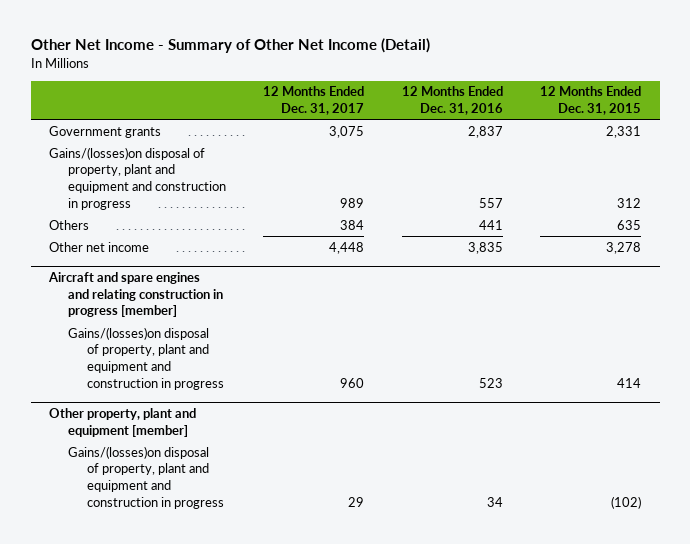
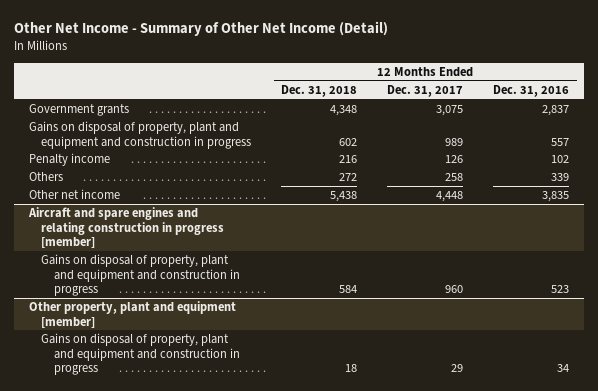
- | 12 Months Ended Dec. 31, 2017 | 12 Months Ended Dec. 31, 2016 | 12 Months Ended Dec. 31, 2015
+ | 12 Months Ended Dec. 31, 2018 | 12 Months Ended Dec. 31, 2017 | 12 Months Ended Dec. 31, 2016
- Gains/(losses)on disposal of property, plant and equipment and construction in progress | 989 | 557 | 312
- Others | 384 | 441 | 635
+ Gains on disposal of property, plant and equipment and construction in progress | 602 | 989 | 557
+ Penalty income | 216 | 126 | 102
+ Others | 272 | 258 | 339
@ Aircraft and spare engines and relating construction in progress [member]
- Gains/(losses)on disposal of property, plant and equipment and construction in progress | 960 | 523 | 414
+ Gains on disposal of property, plant and equipment and construction in progress | 584 | 960 | 523
@ Other property, plant and equipment [member]
- Gains/(losses)on disposal of property, plant and equipment and construction in progress | 29 | 34 | (102)
+ Gains on disposal of property, plant and equipment and construction in progress | 18 | 29 | 34

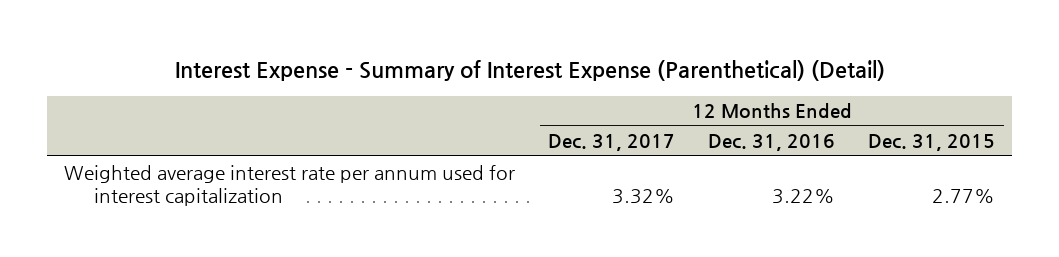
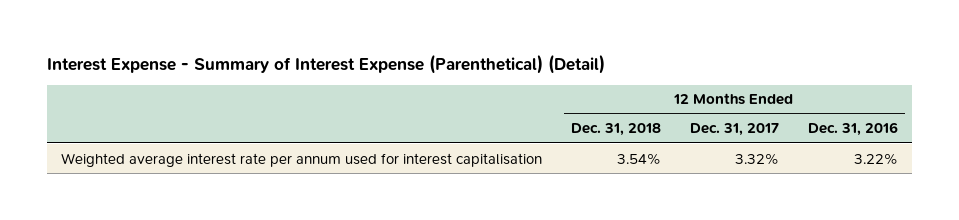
- | 12 Months Ended Dec. 31, 2017 | 12 Months Ended Dec. 31, 2016 | 12 Months Ended Dec. 31, 2015
+ | 12 Months Ended Dec. 31, 2018 | 12 Months Ended Dec. 31, 2017 | 12 Months Ended Dec. 31, 2016
- Weighted average interest rate per annum used for interest capitalization | 3.32% | 3.22% | 2.77%
+ Weighted average interest rate per annum used for interest capitalisation | 3.54% | 3.32% | 3.22%

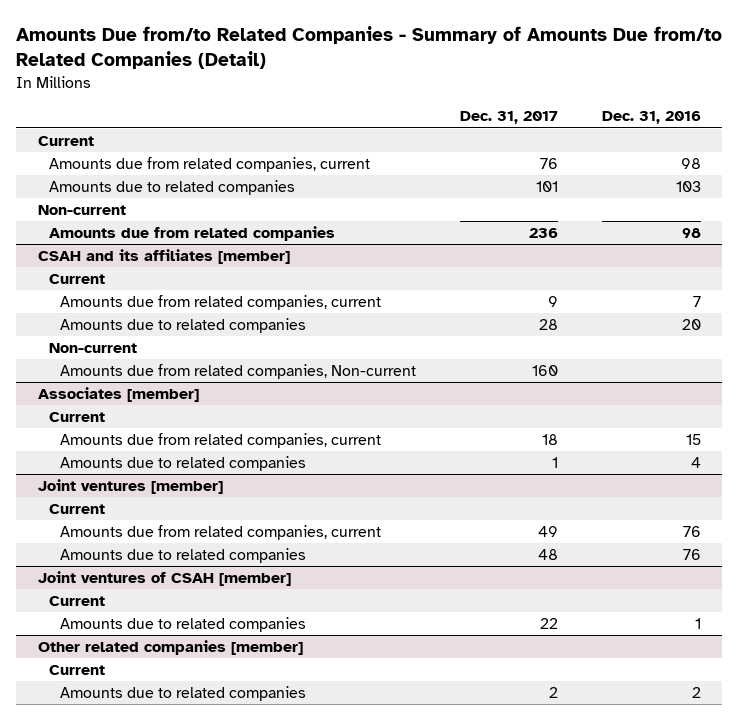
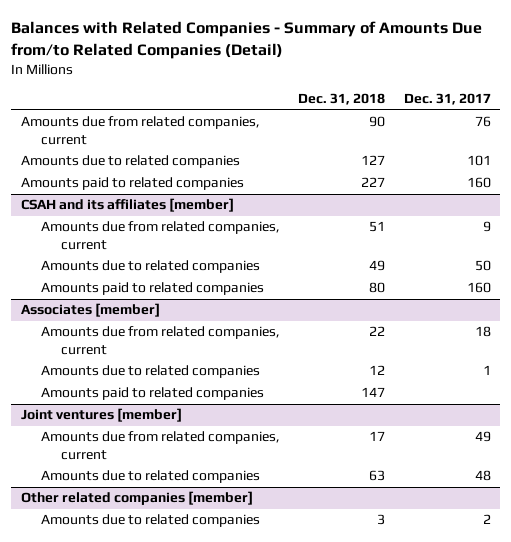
- Amounts Due from/to Related Companies - Summary of Amounts Due from/to Related Companies (Detail)
+ Balances with Related Companies - Summary of Amounts Due from/to Related Companies (Detail)
- | Dec. 31, 2017 | Dec. 31, 2016
+ | Dec. 31, 2018 | Dec. 31, 2017
- Current
- Non-current
- Amounts due from related companies | 236 | 98
+ Amounts paid to related companies | 227 | 160
@ CSAH and its affiliates [member]
- Current
- Amounts due to related companies | 28 | 20
- Non-current
- Amounts due from related companies, Non-current | 160 |
+ Amounts due to related companies | 49 | 50
+ Amounts paid to related companies | 80 | 160
@ Associates [member]
- Current
+ Amounts paid to related companies | 147 |
@ Joint ventures [member]
- Current
- Joint ventures of CSAH [member]
- Current
- Amounts due to related companies | 22 | 1
@ Other related companies [member]
- Current

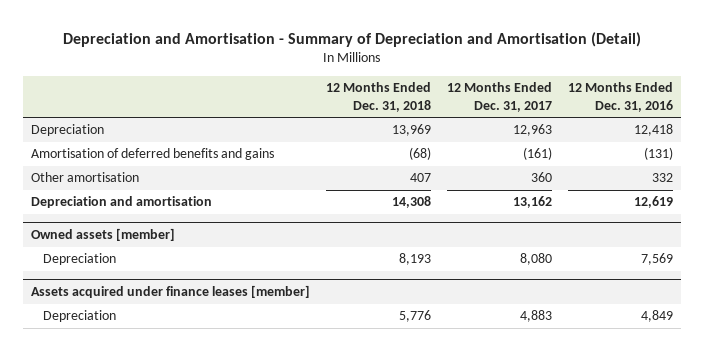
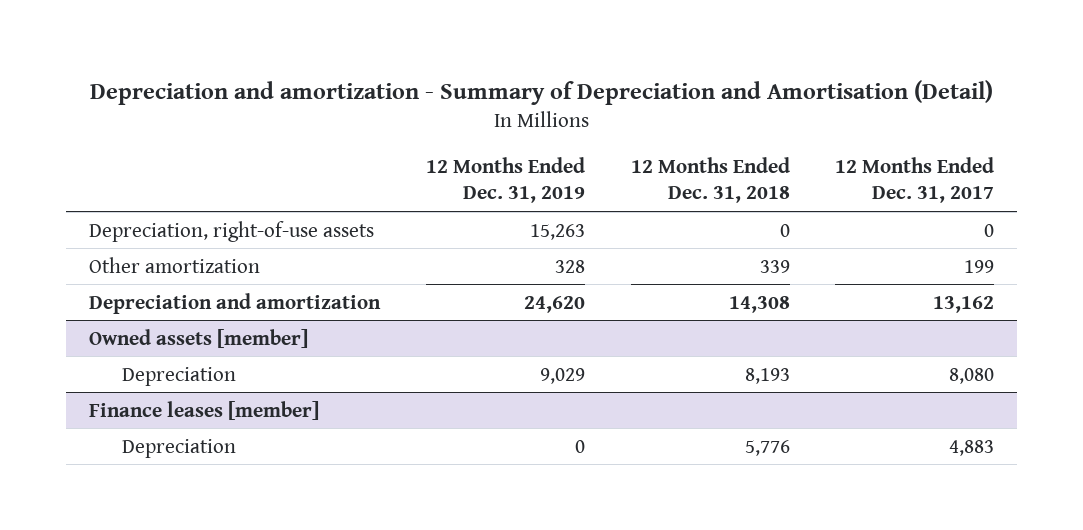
- Depreciation and Amortisation - Summary of Depreciation and Amortisation (Detail)
+ Depreciation and amortization - Summary of Depreciation and Amortisation (Detail)
- | 12 Months Ended Dec. 31, 2018 | 12 Months Ended Dec. 31, 2017 | 12 Months Ended Dec. 31, 2016
+ | 12 Months Ended Dec. 31, 2019 | 12 Months Ended Dec. 31, 2018 | 12 Months Ended Dec. 31, 2017
- Depreciation | 13,969 | 12,963 | 12,418
- Amortisation of deferred benefits and gains | (68) | (161) | (131)
- Other amortisation | 407 | 360 | 332
- Depreciation and amortisation | 14,308 | 13,162 | 12,619
+ Depreciation, right-of-use assets | 15,263 | 0 | 0
+ Other amortization | 328 | 339 | 199
+ Depreciation and amortization | 24,620 | 14,308 | 13,162
- Assets acquired under finance leases [member]
+ Finance leases [member]

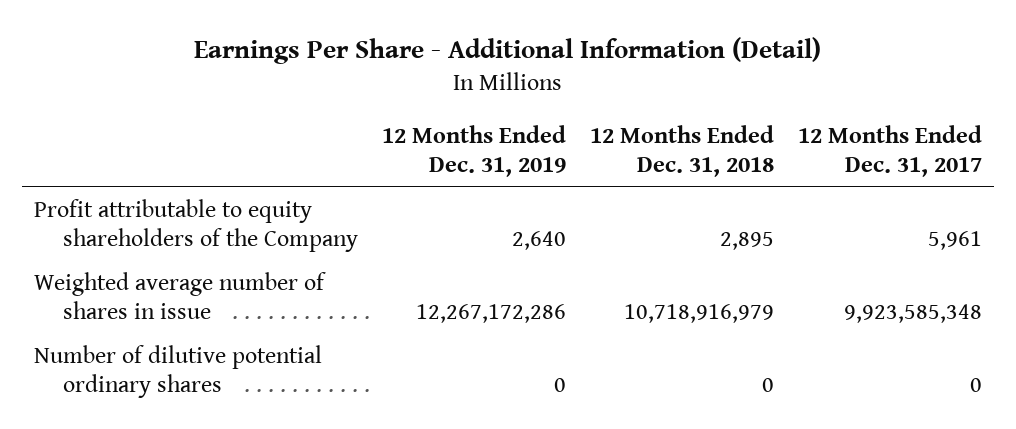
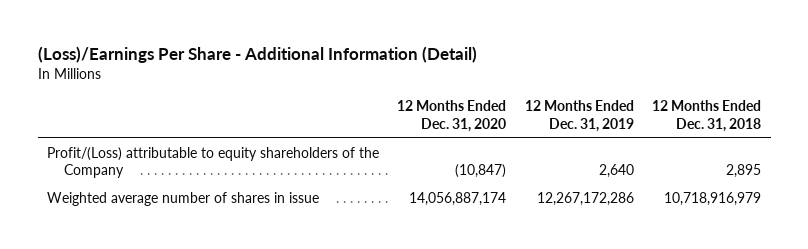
- Earnings Per Share - Additional Information (Detail)
+ (Loss)/Earnings Per Share - Additional Information (Detail)
- | 12 Months Ended Dec. 31, 2019 | 12 Months Ended Dec. 31, 2018 | 12 Months Ended Dec. 31, 2017
+ | 12 Months Ended Dec. 31, 2020 | 12 Months Ended Dec. 31, 2019 | 12 Months Ended Dec. 31, 2018
- Profit attributable to equity shareholders of the Company | 2,640 | 2,895 | 5,961
+ Profit/(Loss) attributable to equity shareholders of the Company | (10,847) | 2,640 | 2,895
- Number of dilutive potential ordinary shares | 0 | 0 | 0

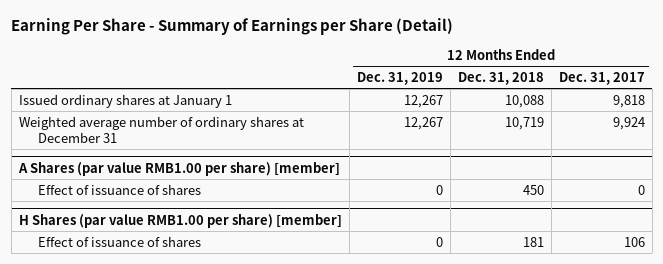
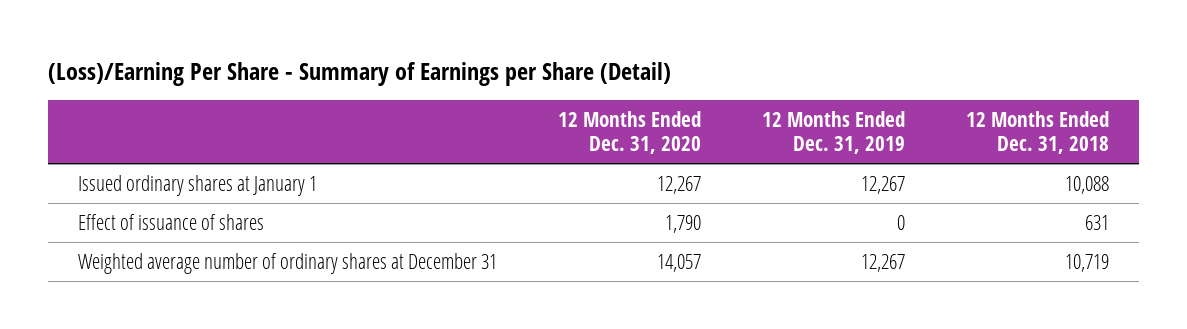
- Earning Per Share - Summary of Earnings per Share (Detail)
+ (Loss)/Earning Per Share - Summary of Earnings per Share (Detail)
- | 12 Months Ended Dec. 31, 2019 | 12 Months Ended Dec. 31, 2018 | 12 Months Ended Dec. 31, 2017
+ | 12 Months Ended Dec. 31, 2020 | 12 Months Ended Dec. 31, 2019 | 12 Months Ended Dec. 31, 2018
+ Effect of issuance of shares | 1,790 | 0 | 631
- A Shares (par value RMB1.00 per share) [member]
- Effect of issuance of shares | 0 | 450 | 0
- H Shares (par value RMB1.00 per share) [member]
- Effect of issuance of shares | 0 | 181 | 106

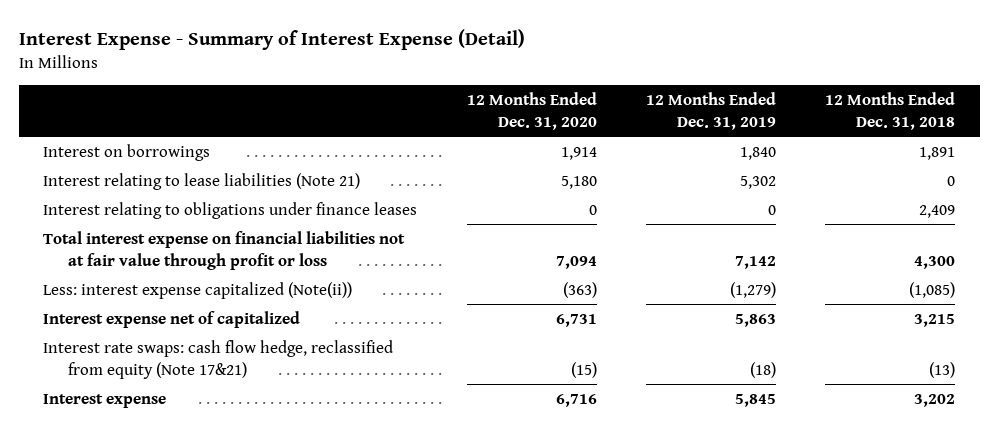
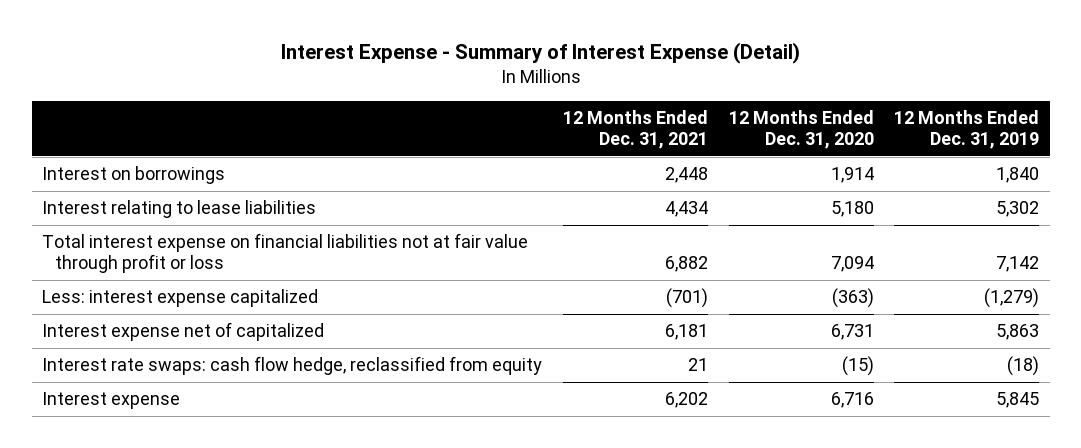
- | 12 Months Ended Dec. 31, 2020 | 12 Months Ended Dec. 31, 2019 | 12 Months Ended Dec. 31, 2018
+ | 12 Months Ended Dec. 31, 2021 | 12 Months Ended Dec. 31, 2020 | 12 Months Ended Dec. 31, 2019
- Interest relating to lease liabilities (Note 21) | 5,180 | 5,302 | 0
- Interest relating to obligations under finance leases | 0 | 0 | 2,409
+ Interest relating to lease liabilities | 4,434 | 5,180 | 5,302
- Less: interest expense capitalized (Note(ii)) | (363) | (1,279) | (1,085)
+ Less: interest expense capitalized | (701) | (363) | (1,279)
- Interest rate swaps: cash flow hedge, reclassified from equity (Note 17&21) | (15) | (18) | (13)
+ Interest rate swaps: cash flow hedge, reclassified from equity | 21 | (15) | (18)

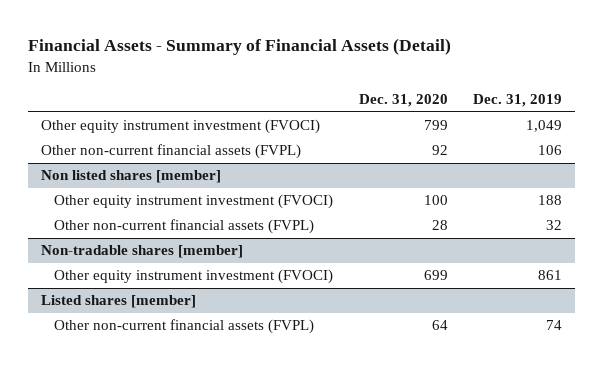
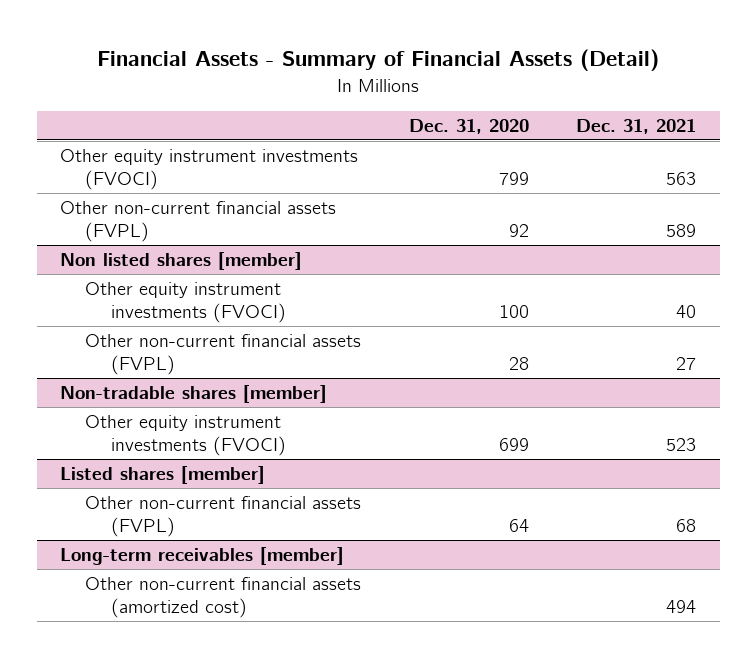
- | Dec. 31, 2020 | Dec. 31, 2019
+ | Dec. 31, 2020 | Dec. 31, 2021
- Other equity instrument investment (FVOCI) | 799 | 1,049
+ Other equity instrument investments (FVOCI) | 799 | 563
@ Non listed shares [member]
- Other equity instrument investment (FVOCI) | 100 | 188
+ Other equity instrument investments (FVOCI) | 100 | 40
@ Non-tradable shares [member]
- Other equity instrument investment (FVOCI) | 699 | 861
+ Other equity instrument investments (FVOCI) | 699 | 523
+ Long-term receivables [member]
+ Other non-current financial assets (amortized cost) | | 494

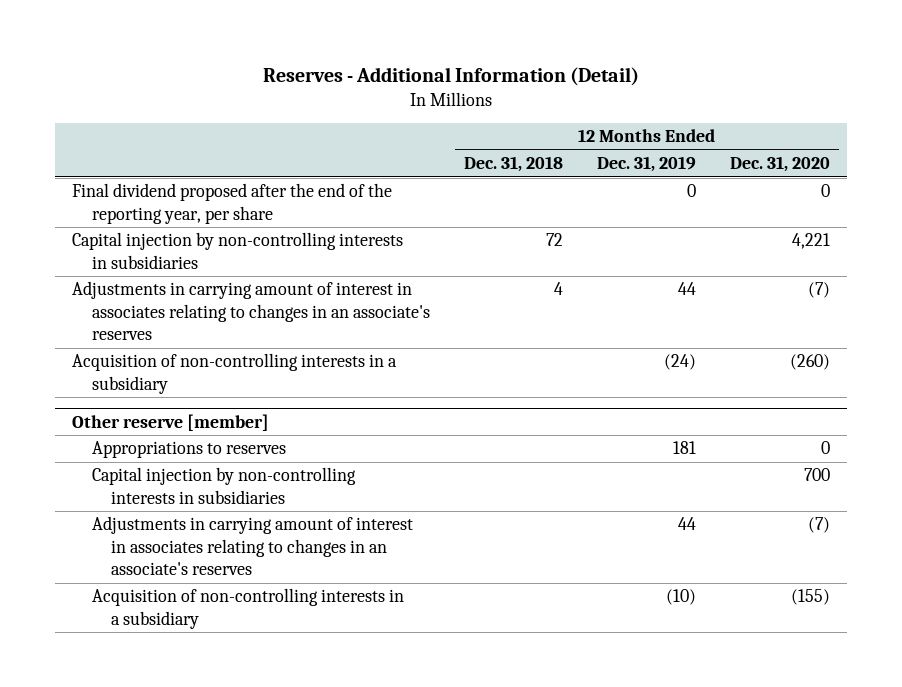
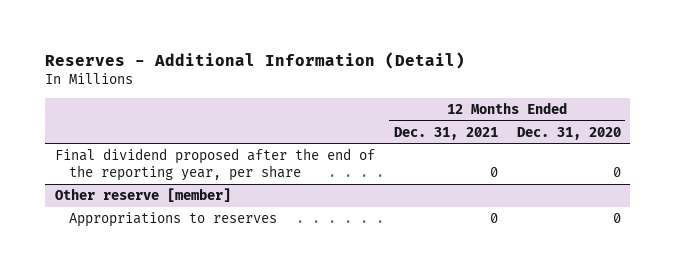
- | 12 Months Ended Dec. 31, 2018 | 12 Months Ended Dec. 31, 2019 | 12 Months Ended Dec. 31, 2020
+ | 12 Months Ended Dec. 31, 2021 | 12 Months Ended Dec. 31, 2020
- Capital injection by non-controlling interests in subsidiaries | 72 | | 4,221
- Adjustments in carrying amount of interest in associates relating to changes in an associate's reserves | 4 | 44 | (7)
- Acquisition of non-controlling interests in a subsidiary | | (24) | (260)
@ Other reserve [member]
- Capital injection by non-controlling interests in subsidiaries | | | 700
- Adjustments in carrying amount of interest in associates relating to changes in an associate's reserves | | 44 | (7)
- Acquisition of non-controlling interests in a subsidiary | | (10) | (155)

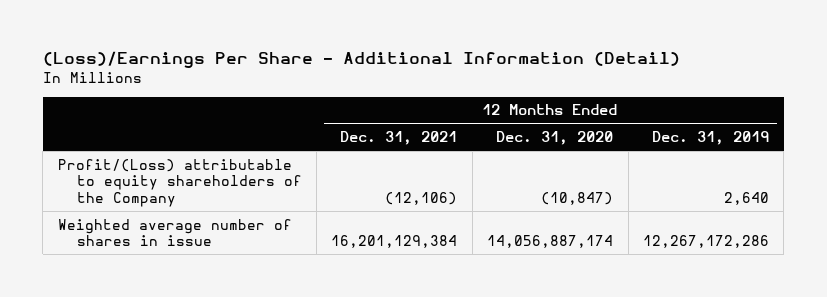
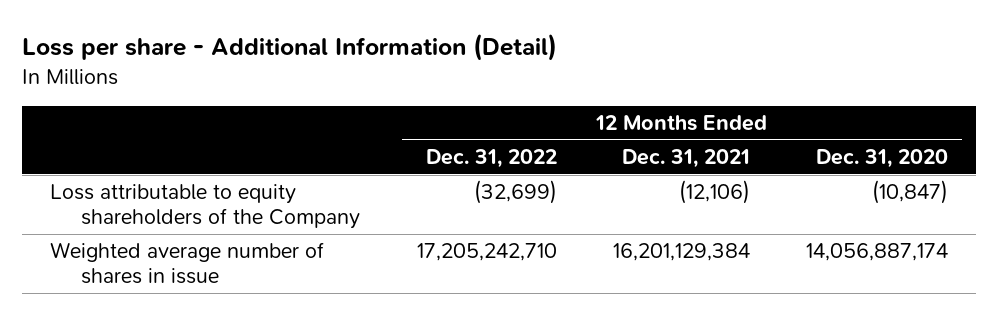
- (Loss)/Earnings Per Share - Additional Information (Detail)
+ Loss per share - Additional Information (Detail)
- | 12 Months Ended Dec. 31, 2021 | 12 Months Ended Dec. 31, 2020 | 12 Months Ended Dec. 31, 2019
+ | 12 Months Ended Dec. 31, 2022 | 12 Months Ended Dec. 31, 2021 | 12 Months Ended Dec. 31, 2020
- Profit/(Loss) attributable to equity shareholders of the Company | (12,106) | (10,847) | 2,640
+ Loss attributable to equity shareholders of the Company | (32,699) | (12,106) | (10,847)

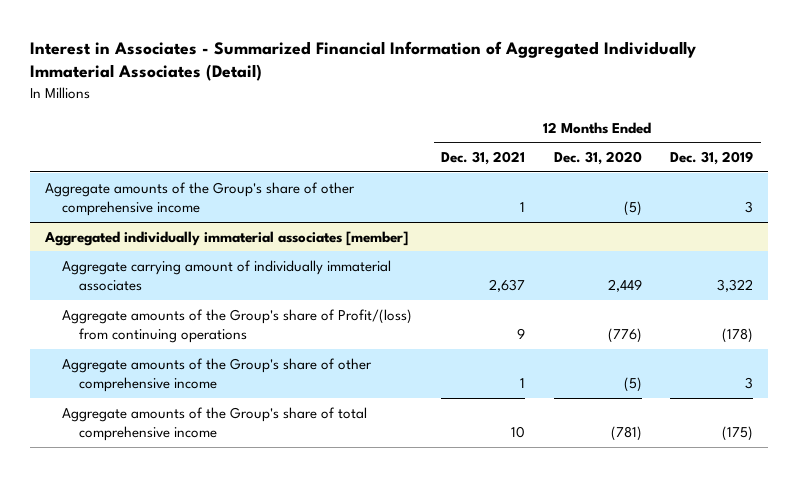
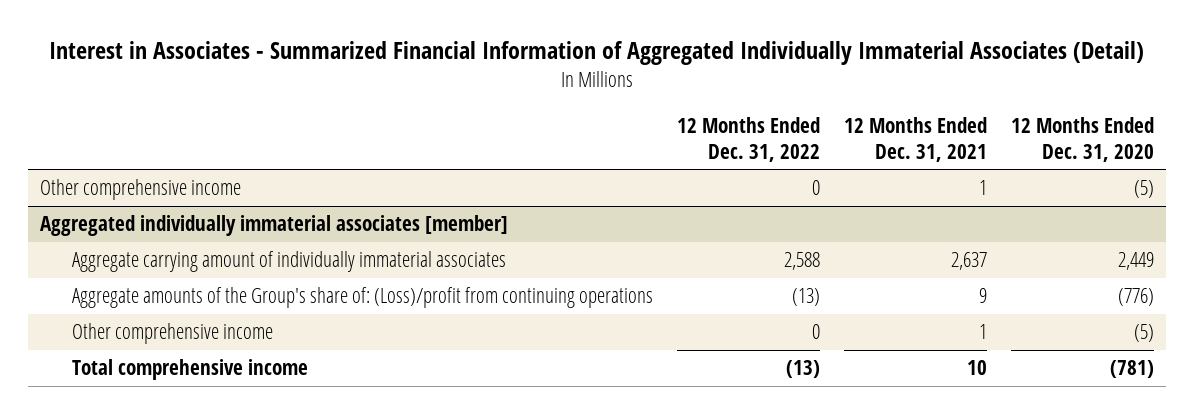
- | 12 Months Ended Dec. 31, 2021 | 12 Months Ended Dec. 31, 2020 | 12 Months Ended Dec. 31, 2019
+ | 12 Months Ended Dec. 31, 2022 | 12 Months Ended Dec. 31, 2021 | 12 Months Ended Dec. 31, 2020
- Aggregate amounts of the Group's share of other comprehensive income | 1 | (5) | 3
+ Other comprehensive income | 0 | 1 | (5)
@ Aggregated individually immaterial associates [member]
- Aggregate amounts of the Group's share of Profit/(loss) from continuing operations | 9 | (776) | (178)
- Aggregate amounts of the Group's share of other comprehensive income | 1 | (5) | 3
- Aggregate amounts of the Group's share of total comprehensive income | 10 | (781) | (175)
+ Aggregate amounts of the Group's share of: (Loss)/profit from continuing operations | (13) | 9 | (776)
+ Other comprehensive income | 0 | 1 | (5)
+ Total comprehensive income | (13) | 10 | (781)

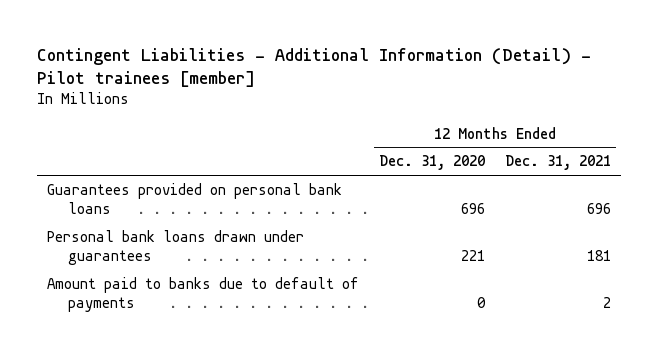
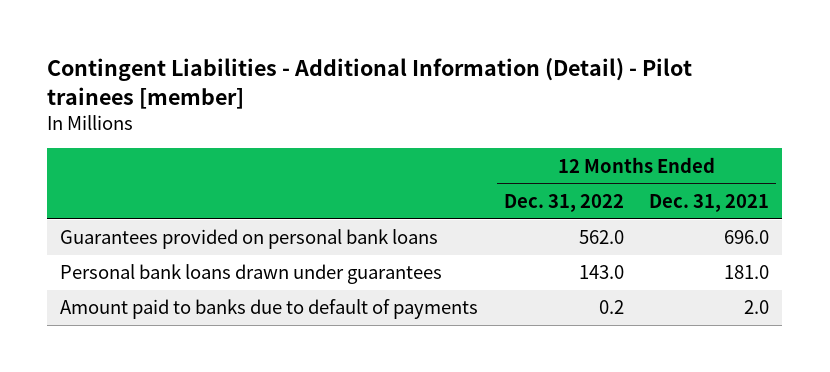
- | 12 Months Ended Dec. 31, 2020 | 12 Months Ended Dec. 31, 2021
+ | 12 Months Ended Dec. 31, 2022 | 12 Months Ended Dec. 31, 2021
- Guarantees provided on personal bank loans | 696 | 696
- Personal bank loans drawn under guarantees | 221 | 181
- Amount paid to banks due to default of payments | 0 | 2
+ Guarantees provided on personal bank loans | 562.0 | 696.0
+ Personal bank loans drawn under guarantees | 143.0 | 181.0
+ Amount paid to banks due to default of payments | 0.2 | 2.0

